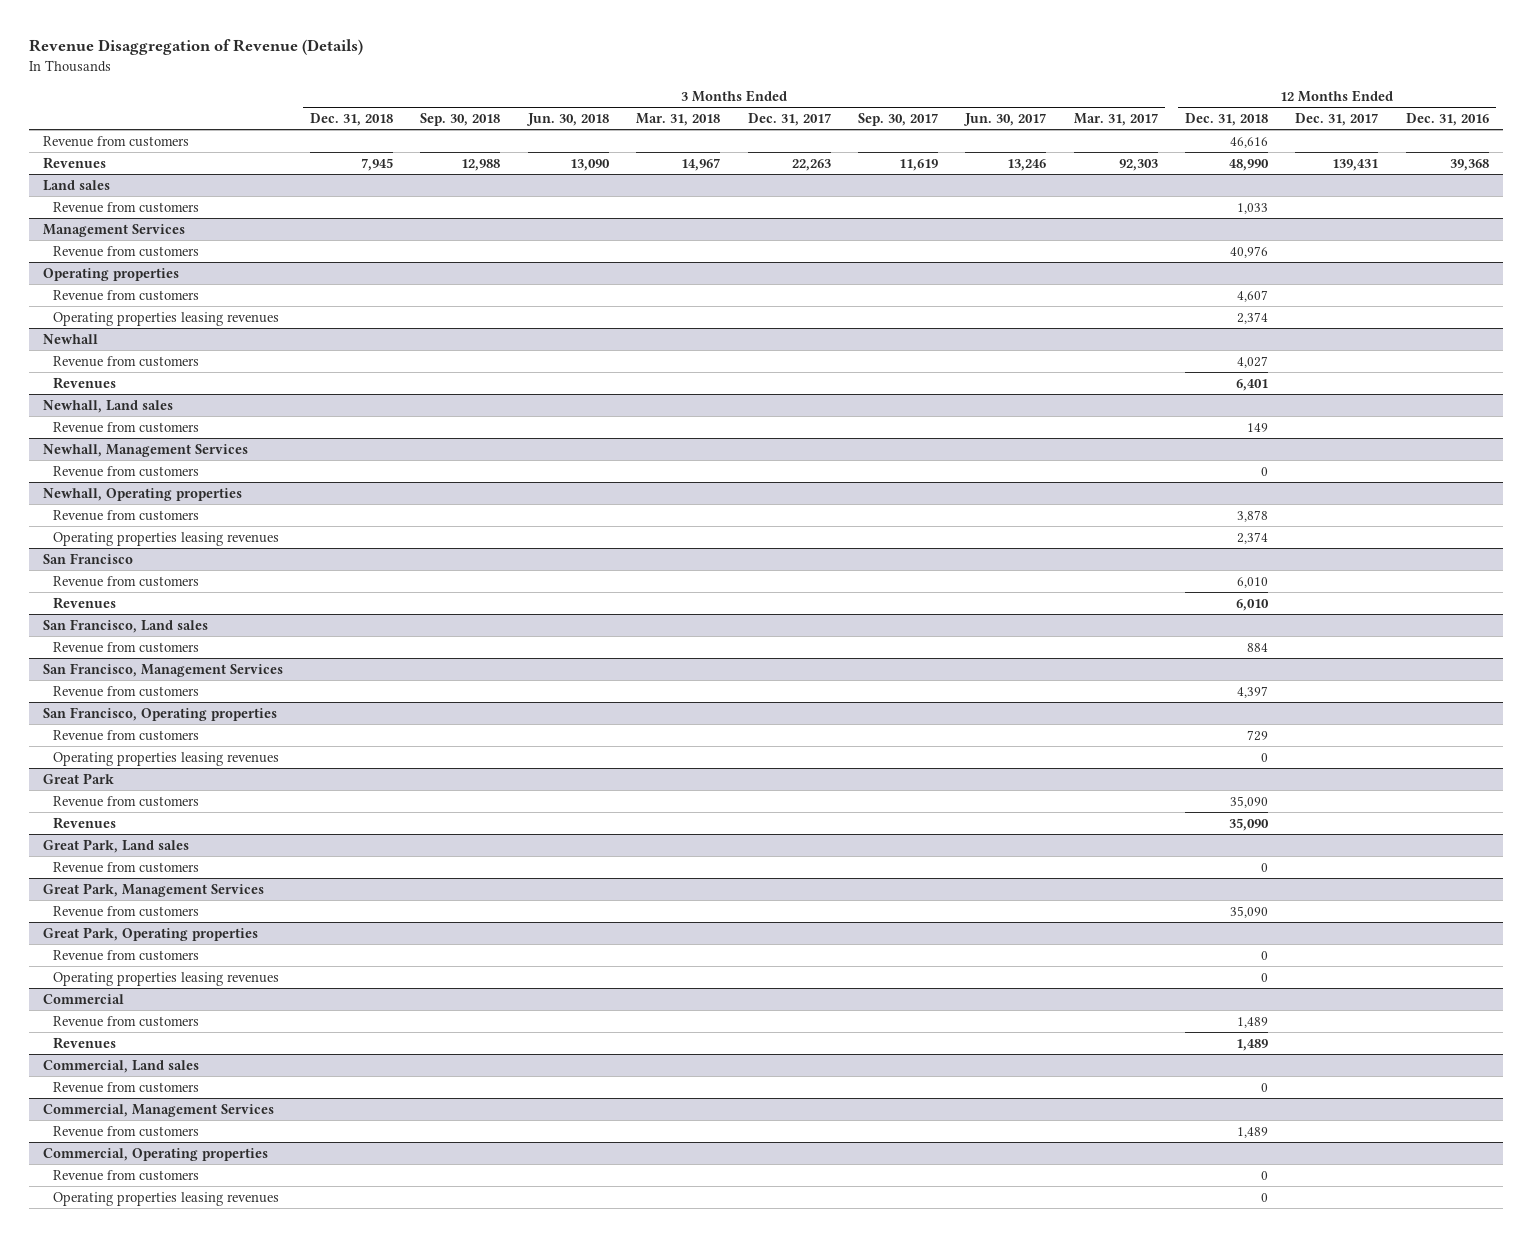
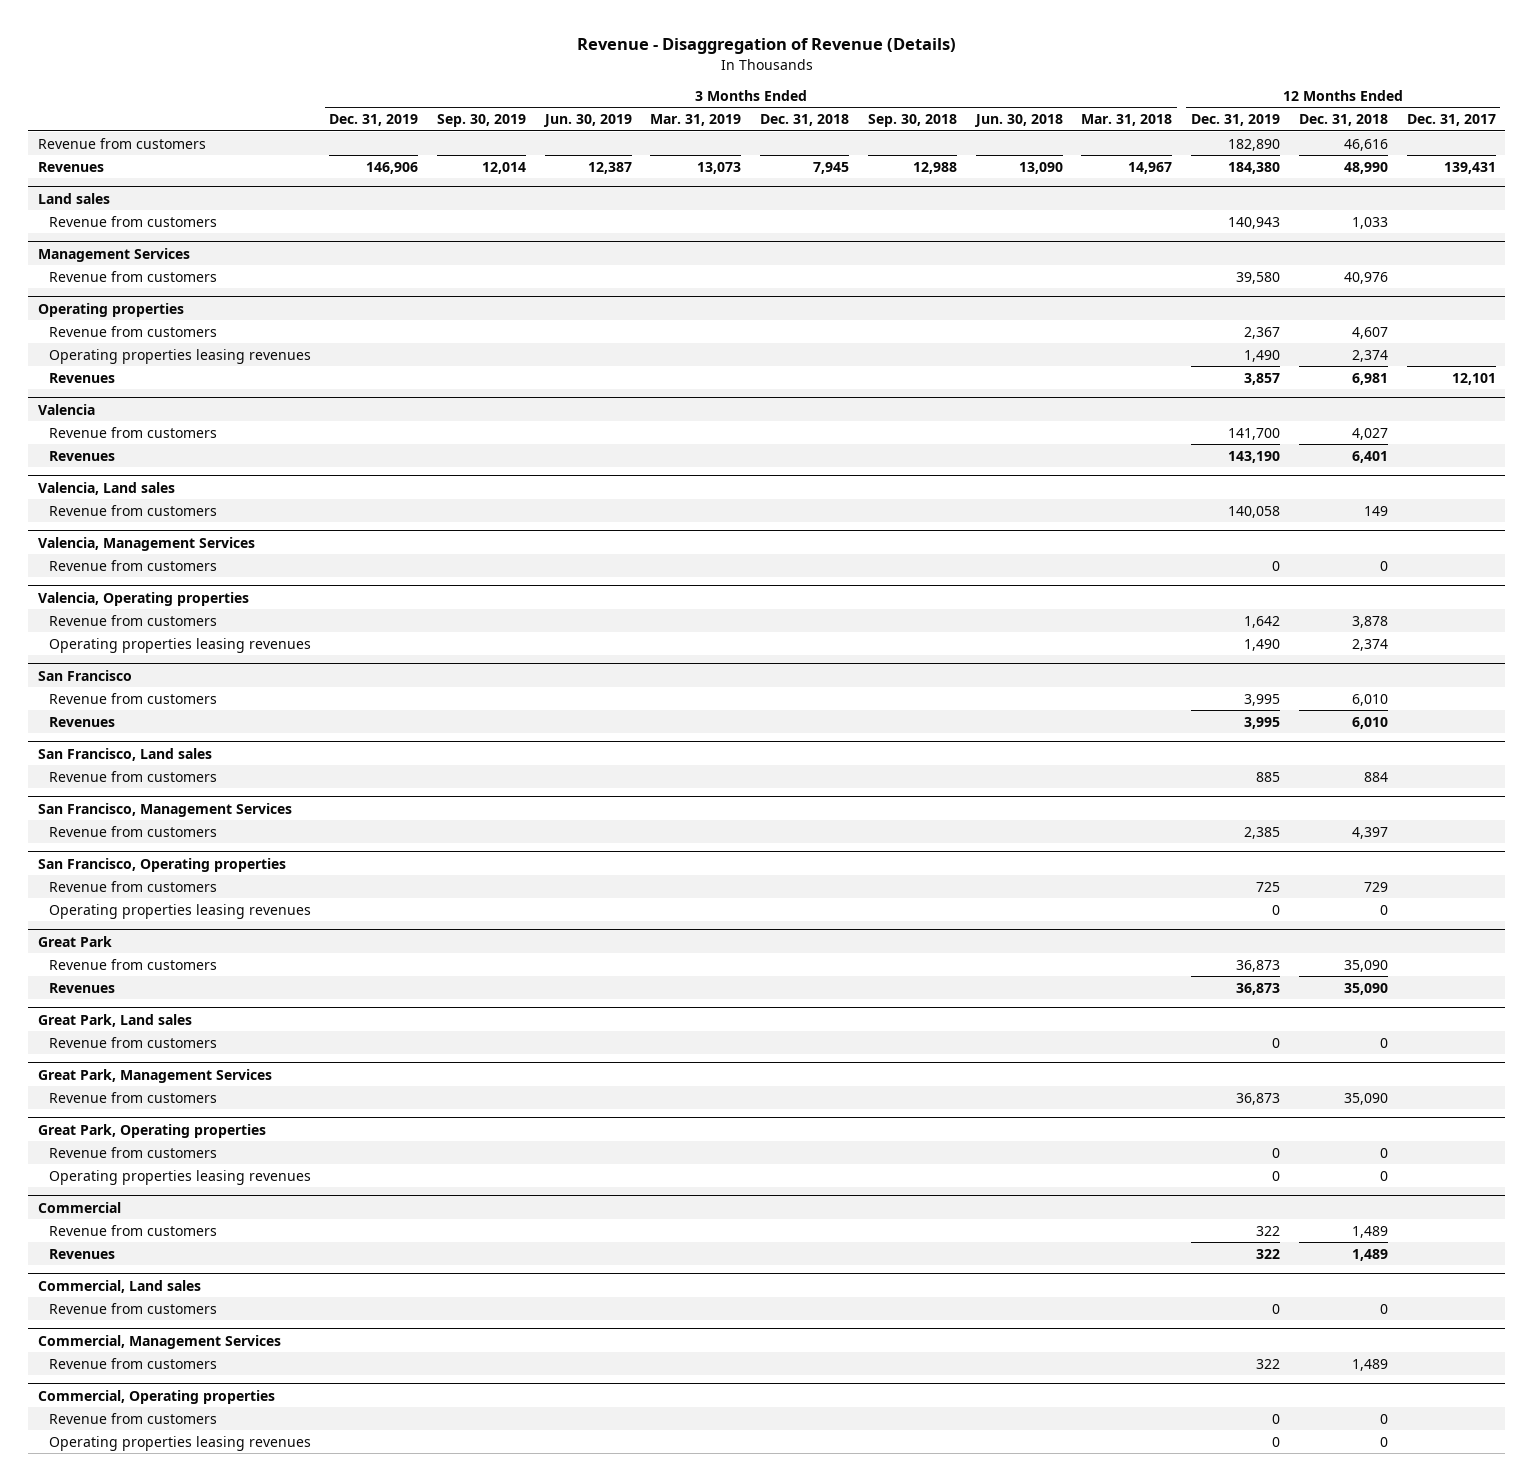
- Revenue Disaggregation of Revenue (Details)
+ Revenue - Disaggregation of Revenue (Details)
- | 3 Months Ended Dec. 31, 2018 | 3 Months Ended Sep. 30, 2018 | 3 Months Ended Jun. 30, 2018 | 3 Months Ended Mar. 31, 2018 | 3 Months Ended Dec. 31, 2017 | 3 Months Ended Sep. 30, 2017 | 3 Months Ended Jun. 30, 2017 | 3 Months Ended Mar. 31, 2017 | 12 Months Ended Dec. 31, 2018 | 12 Months Ended Dec. 31, 2017 | 12 Months Ended Dec. 31, 2016
+ | 3 Months Ended Dec. 31, 2019 | 3 Months Ended Sep. 30, 2019 | 3 Months Ended Jun. 30, 2019 | 3 Months Ended Mar. 31, 2019 | 3 Months Ended Dec. 31, 2018 | 3 Months Ended Sep. 30, 2018 | 3 Months Ended Jun. 30, 2018 | 3 Months Ended Mar. 31, 2018 | 12 Months Ended Dec. 31, 2019 | 12 Months Ended Dec. 31, 2018 | 12 Months Ended Dec. 31, 2017
- Newhall
@ Operating properties
+ Revenues | | | | | | | | | 3,857 | 6,981 | 12,101
+ Valencia
- Newhall, Land sales
+ Valencia, Land sales
- Newhall, Management Services
+ Valencia, Management Services
- Newhall, Operating properties
+ Valencia, Operating properties

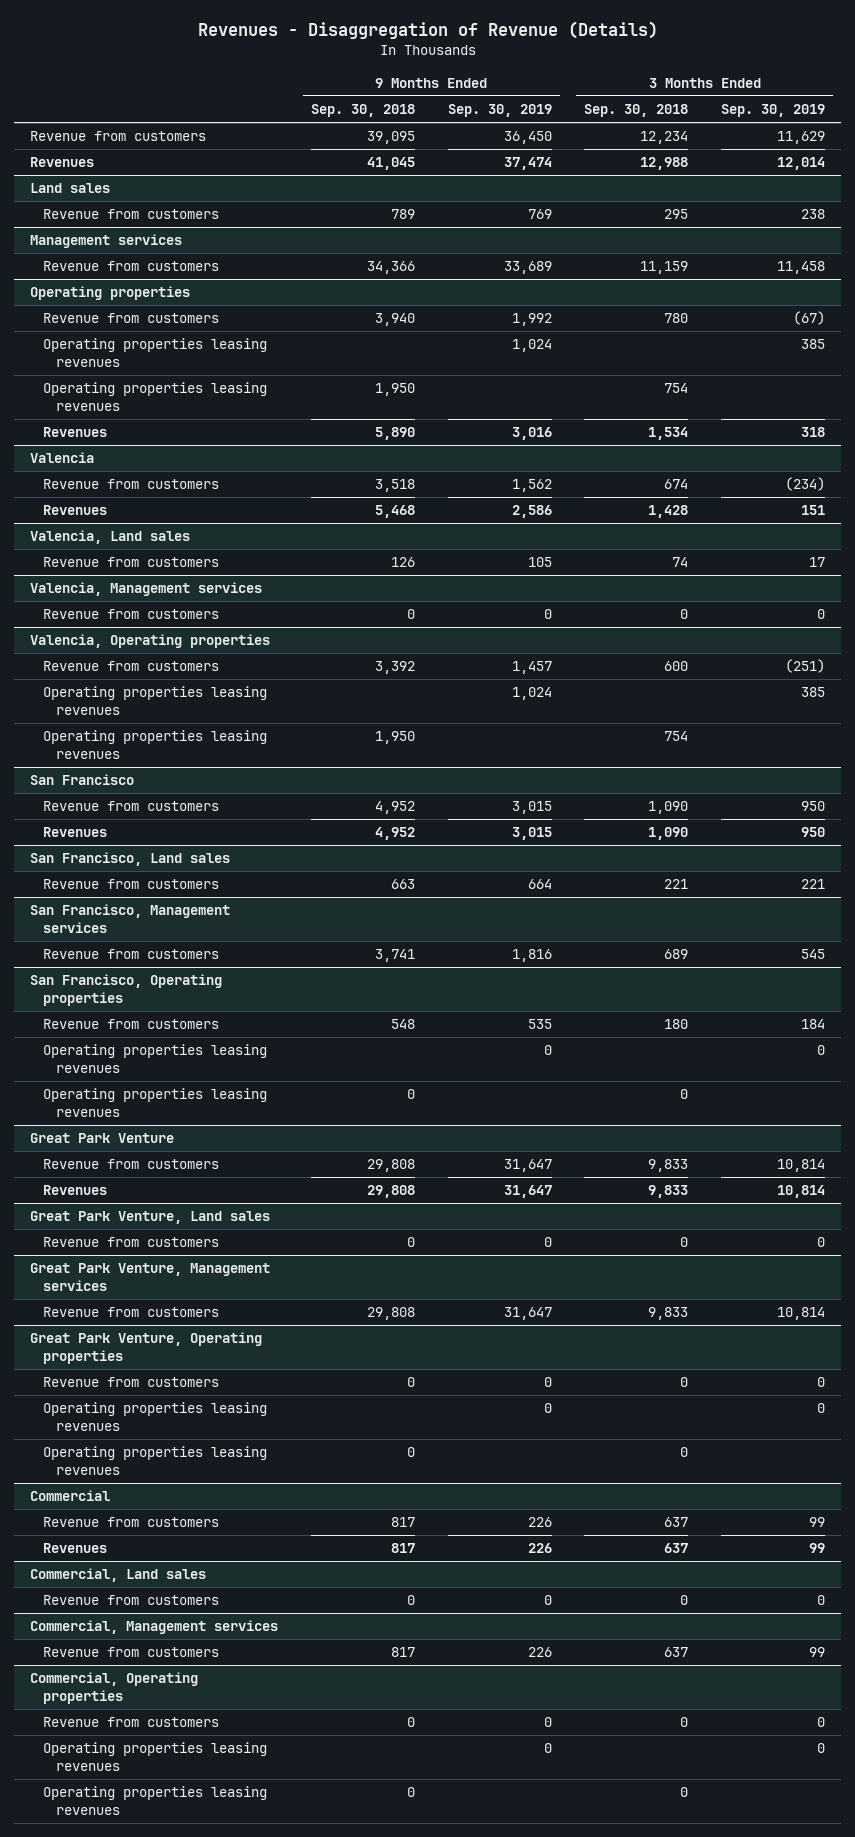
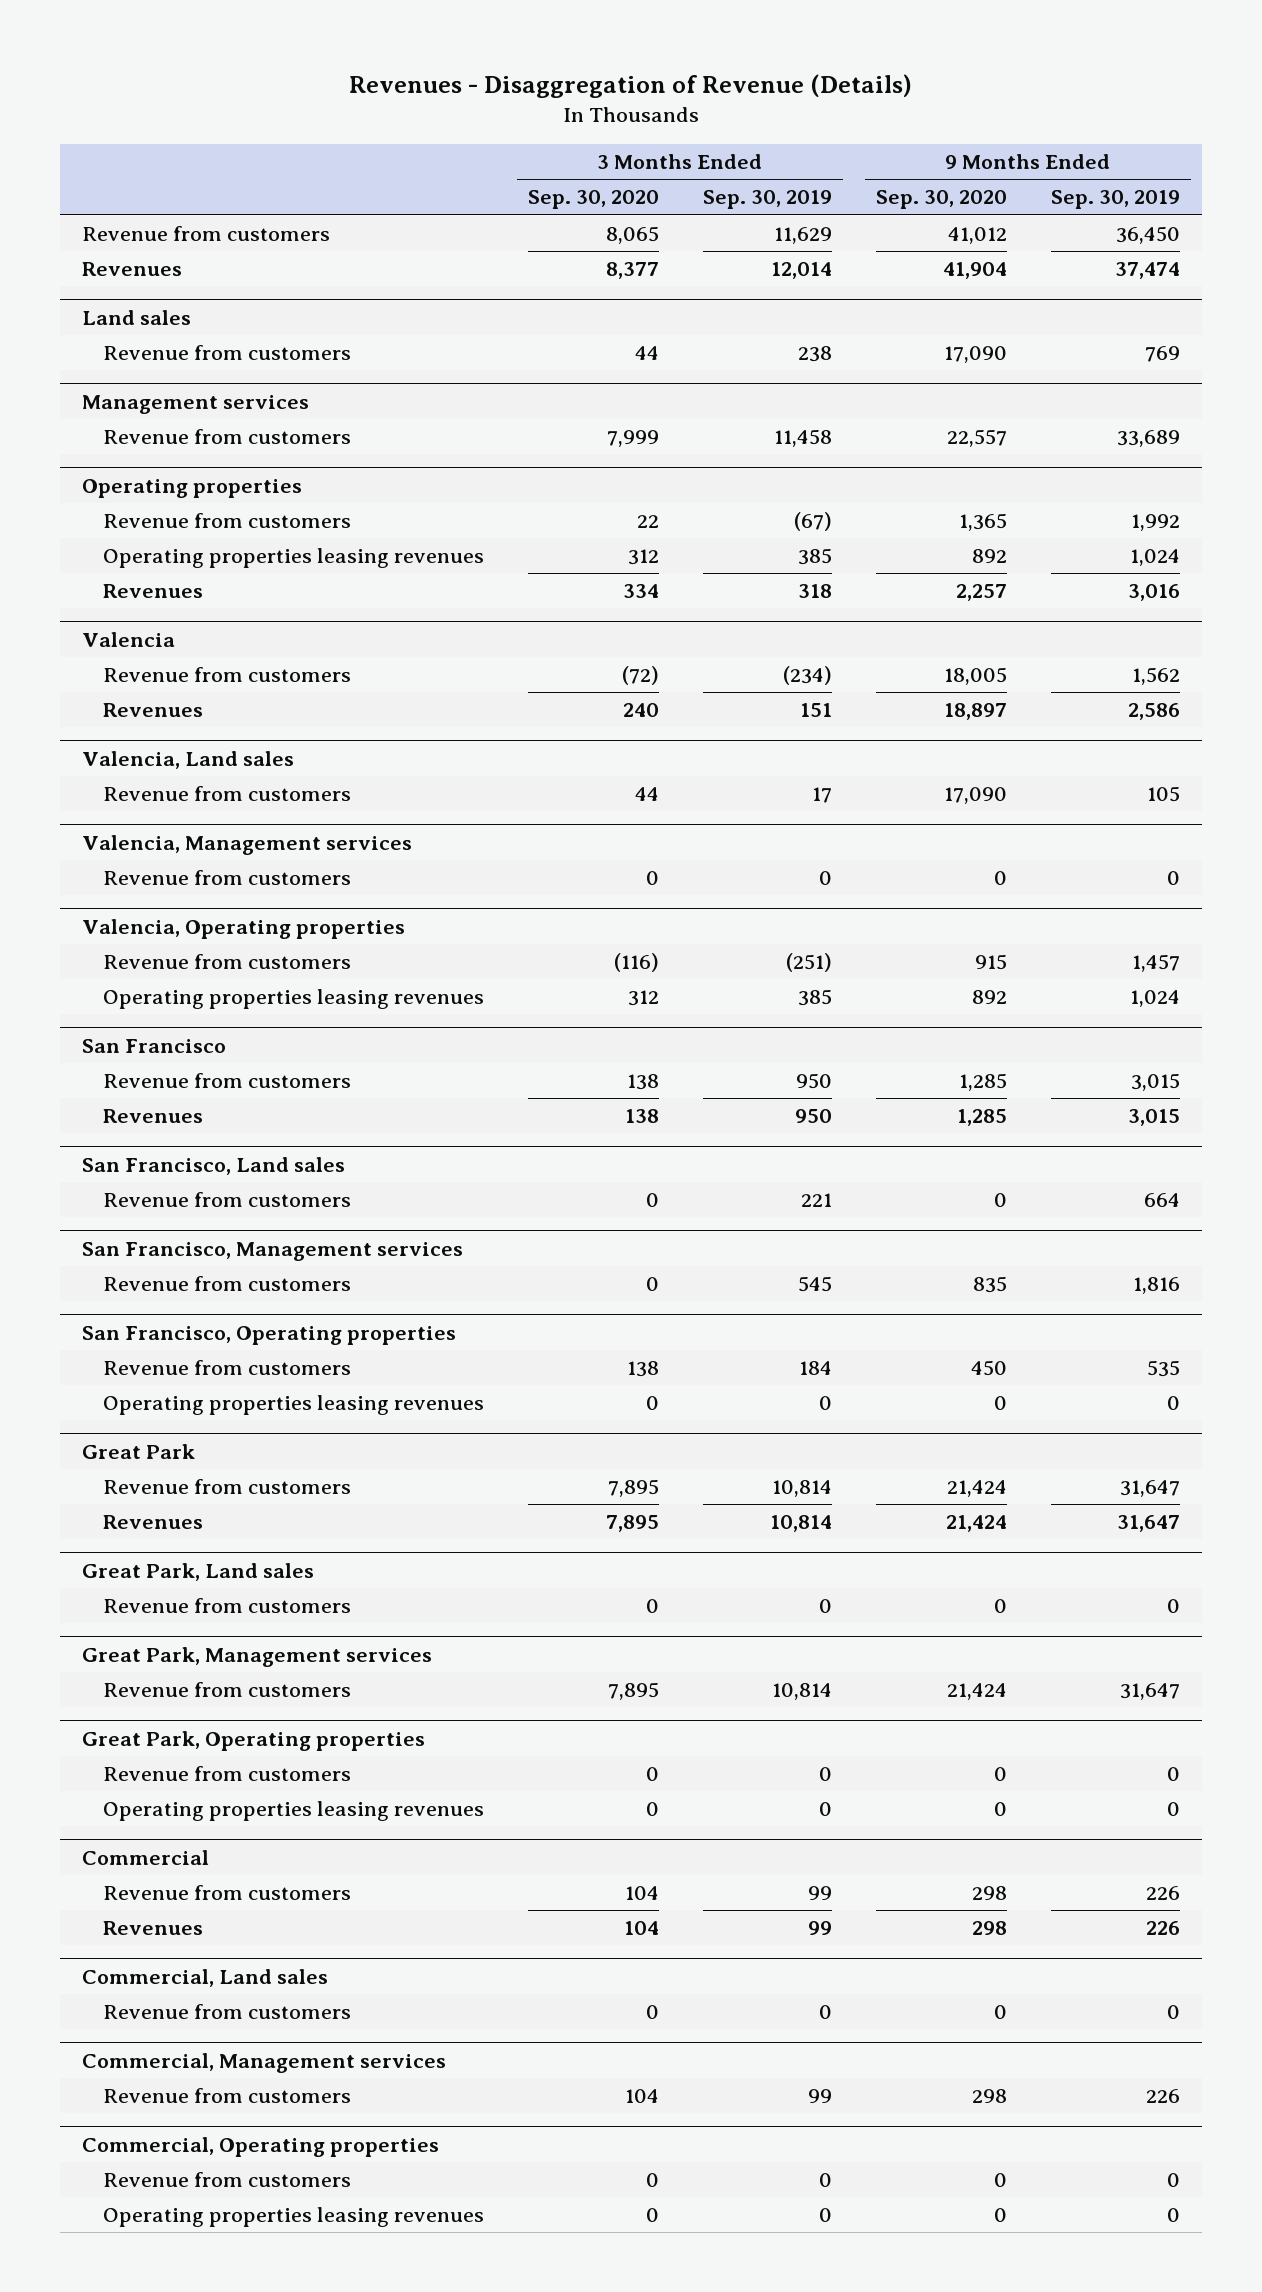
- | 9 Months Ended Sep. 30, 2018 | 9 Months Ended Sep. 30, 2019 | 3 Months Ended Sep. 30, 2018 | 3 Months Ended Sep. 30, 2019
+ | 3 Months Ended Sep. 30, 2020 | 3 Months Ended Sep. 30, 2019 | 9 Months Ended Sep. 30, 2020 | 9 Months Ended Sep. 30, 2019
@ Operating properties
- Operating properties leasing revenues | 1,950 | | 754 |
@ Valencia, Operating properties
- Operating properties leasing revenues | 1,950 | | 754 |
@ San Francisco, Operating properties
- Operating properties leasing revenues | 0 | | 0 |
- Great Park Venture
+ Great Park
- Great Park Venture, Land sales
+ Great Park, Land sales
- Great Park Venture, Management services
+ Great Park, Management services
- Great Park Venture, Operating properties
+ Great Park, Operating properties
- Operating properties leasing revenues | 0 | | 0 |
@ Commercial, Operating properties
- Operating properties leasing revenues | 0 | | 0 |

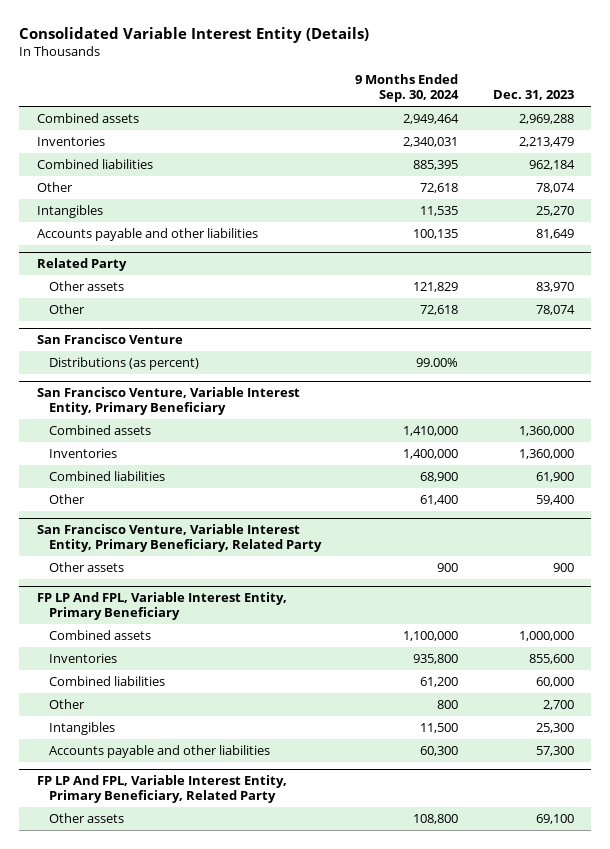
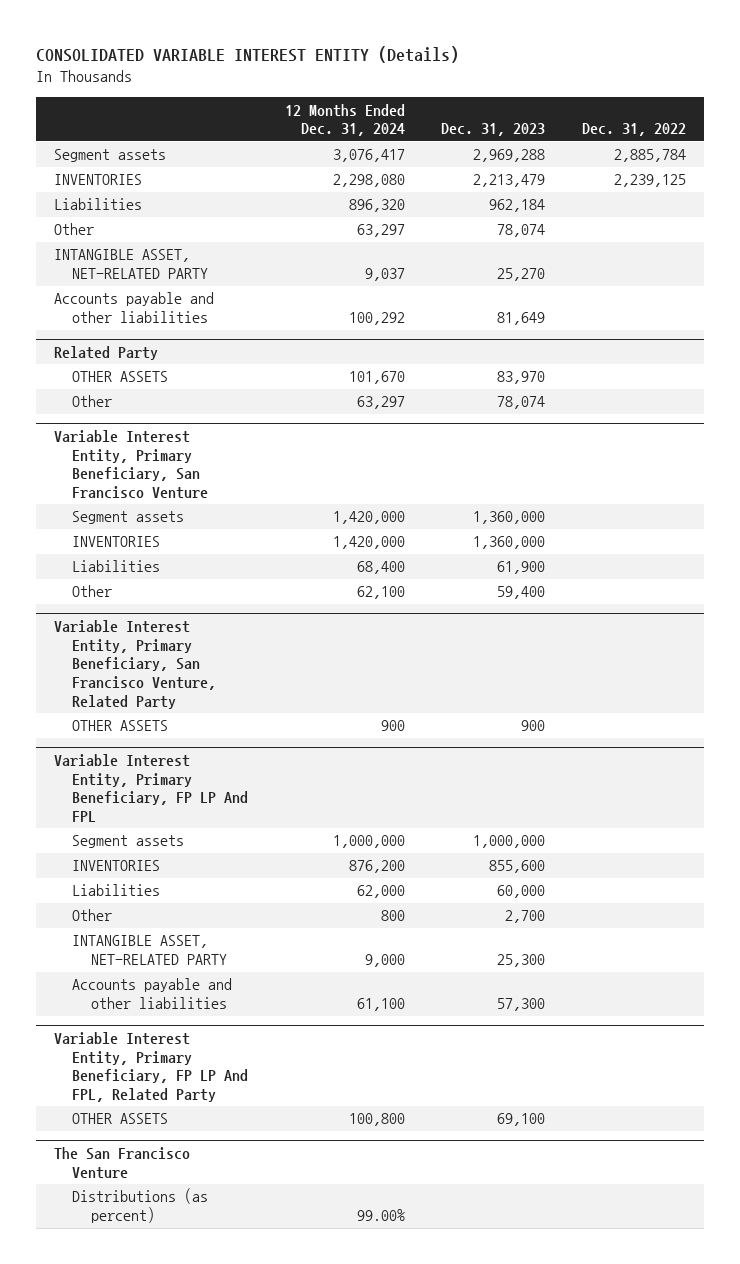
- Consolidated Variable Interest Entity (Details)
+ CONSOLIDATED VARIABLE INTEREST ENTITY (Details)
- | 9 Months Ended Sep. 30, 2024 | Dec. 31, 2023
+ | 12 Months Ended Dec. 31, 2024 | Dec. 31, 2023 | Dec. 31, 2022
- Combined assets | 2,949,464 | 2,969,288
- Inventories | 2,340,031 | 2,213,479
- Combined liabilities | 885,395 | 962,184
+ Segment assets | 3,076,417 | 2,969,288 | 2,885,784
+ INVENTORIES | 2,298,080 | 2,213,479 | 2,239,125
+ Liabilities | 896,320 | 962,184 |
- Intangibles | 11,535 | 25,270
+ INTANGIBLE ASSET, NET-RELATED PARTY | 9,037 | 25,270 |
@ Related Party
- Other assets | 121,829 | 83,970
+ OTHER ASSETS | 101,670 | 83,970 |
- San Francisco Venture
- Distributions (as percent) | 99.00% |
- San Francisco Venture, Variable Interest Entity, Primary Beneficiary
- Combined assets | 1,410,000 | 1,360,000
- Inventories | 1,400,000 | 1,360,000
- Combined liabilities | 68,900 | 61,900
+ Variable Interest Entity, Primary Beneficiary, San Francisco Venture
+ Segment assets | 1,420,000 | 1,360,000 |
+ INVENTORIES | 1,420,000 | 1,360,000 |
+ Liabilities | 68,400 | 61,900 |
- San Francisco Venture, Variable Interest Entity, Primary Beneficiary, Related Party
- Other assets | 900 | 900
- FP LP And FPL, Variable Interest Entity, Primary Beneficiary
- Combined assets | 1,100,000 | 1,000,000
- Inventories | 935,800 | 855,600
- Combined liabilities | 61,200 | 60,000
+ Variable Interest Entity, Primary Beneficiary, San Francisco Venture, Related Party
+ OTHER ASSETS | 900 | 900 |
+ Variable Interest Entity, Primary Beneficiary, FP LP And FPL
+ Segment assets | 1,000,000 | 1,000,000 |
+ INVENTORIES | 876,200 | 855,600 |
+ Liabilities | 62,000 | 60,000 |
- Intangibles | 11,500 | 25,300
+ INTANGIBLE ASSET, NET-RELATED PARTY | 9,000 | 25,300 |
- FP LP And FPL, Variable Interest Entity, Primary Beneficiary, Related Party
- Other assets | 108,800 | 69,100
+ Variable Interest Entity, Primary Beneficiary, FP LP And FPL, Related Party
+ OTHER ASSETS | 100,800 | 69,100 |
+ The San Francisco Venture
+ Distributions (as percent) | 99.00% | |

